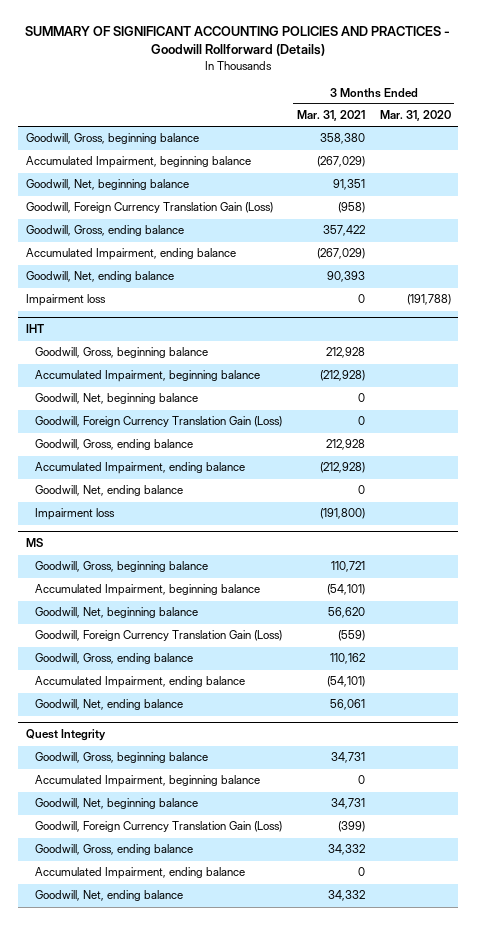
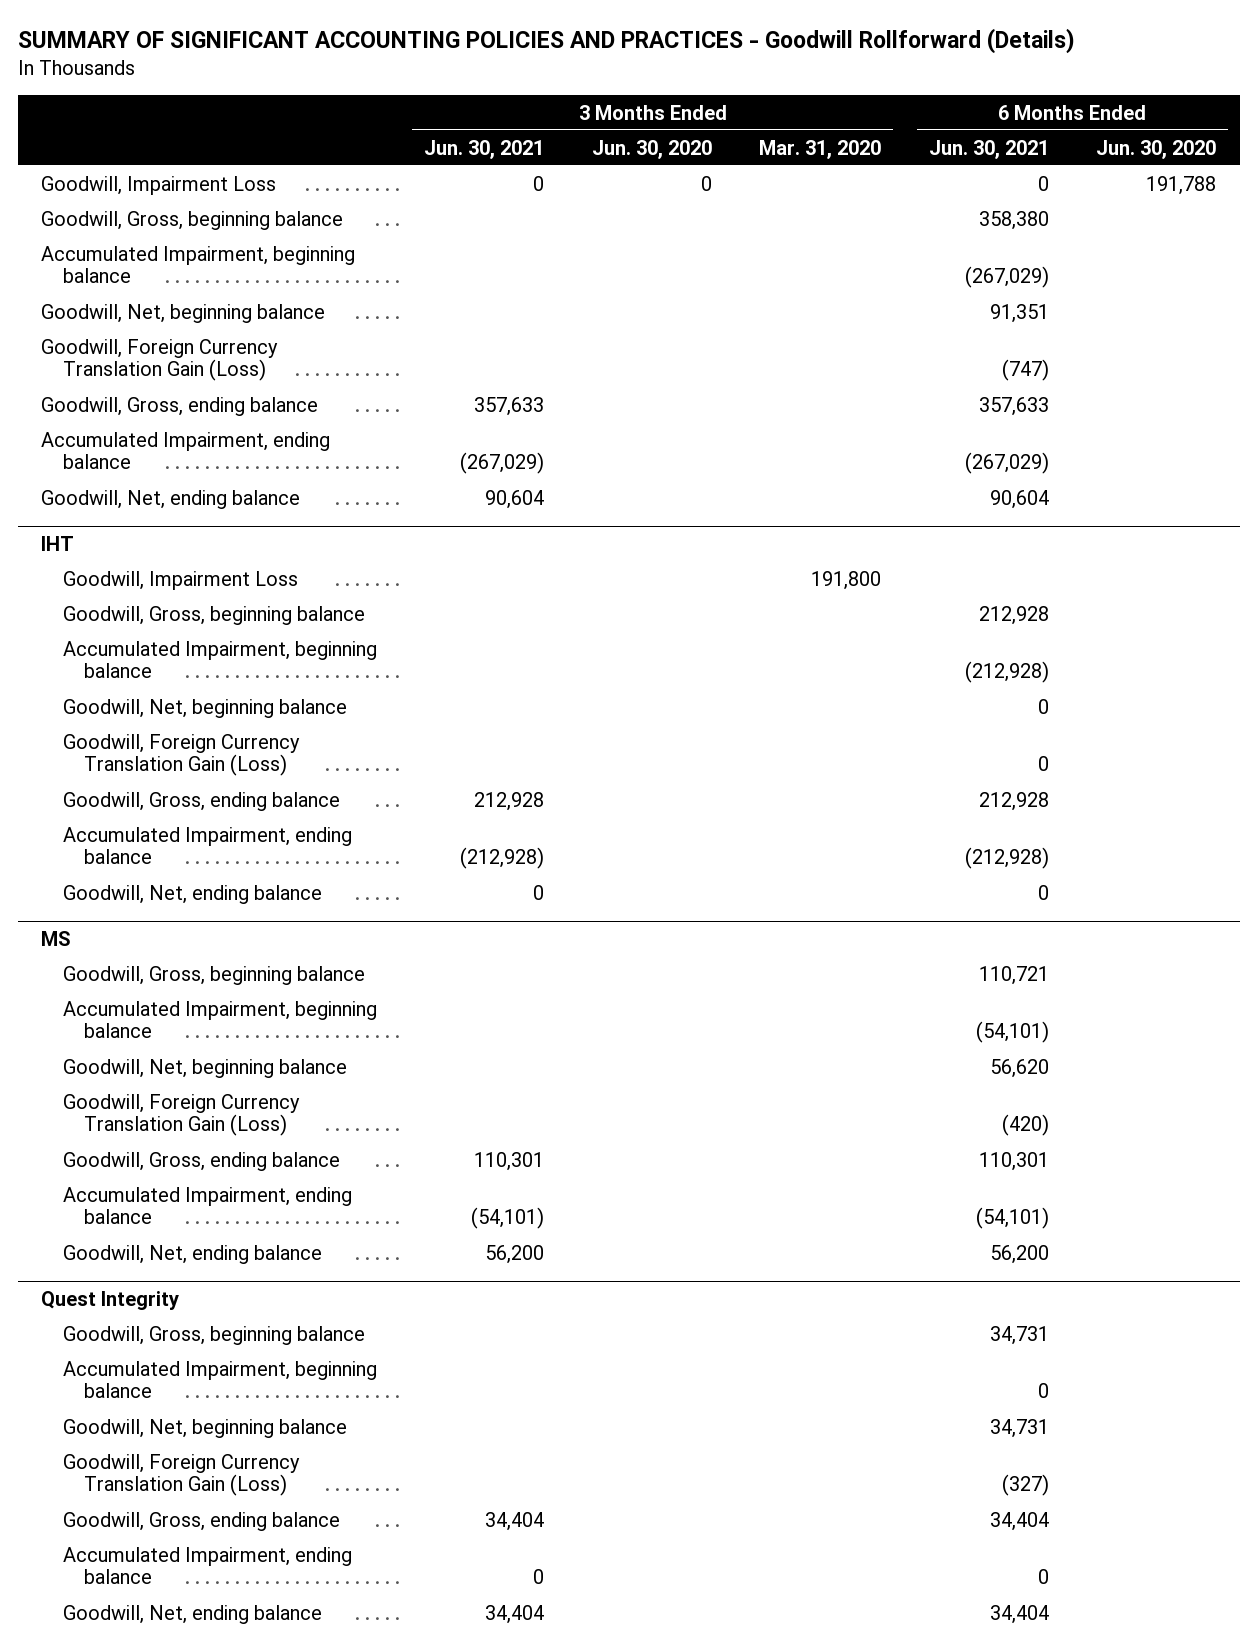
- | 3 Months Ended Mar. 31, 2021 | 3 Months Ended Mar. 31, 2020
+ | 3 Months Ended Jun. 30, 2021 | 3 Months Ended Jun. 30, 2020 | 3 Months Ended Mar. 31, 2020 | 6 Months Ended Jun. 30, 2021 | 6 Months Ended Jun. 30, 2020
+ Goodwill, Impairment Loss | 0 | 0 | | 0 | 191,788
- Impairment loss | 0 | (191,788)
@ IHT
+ Goodwill, Impairment Loss | | | 191,800 | |
- Impairment loss | (191,800) |

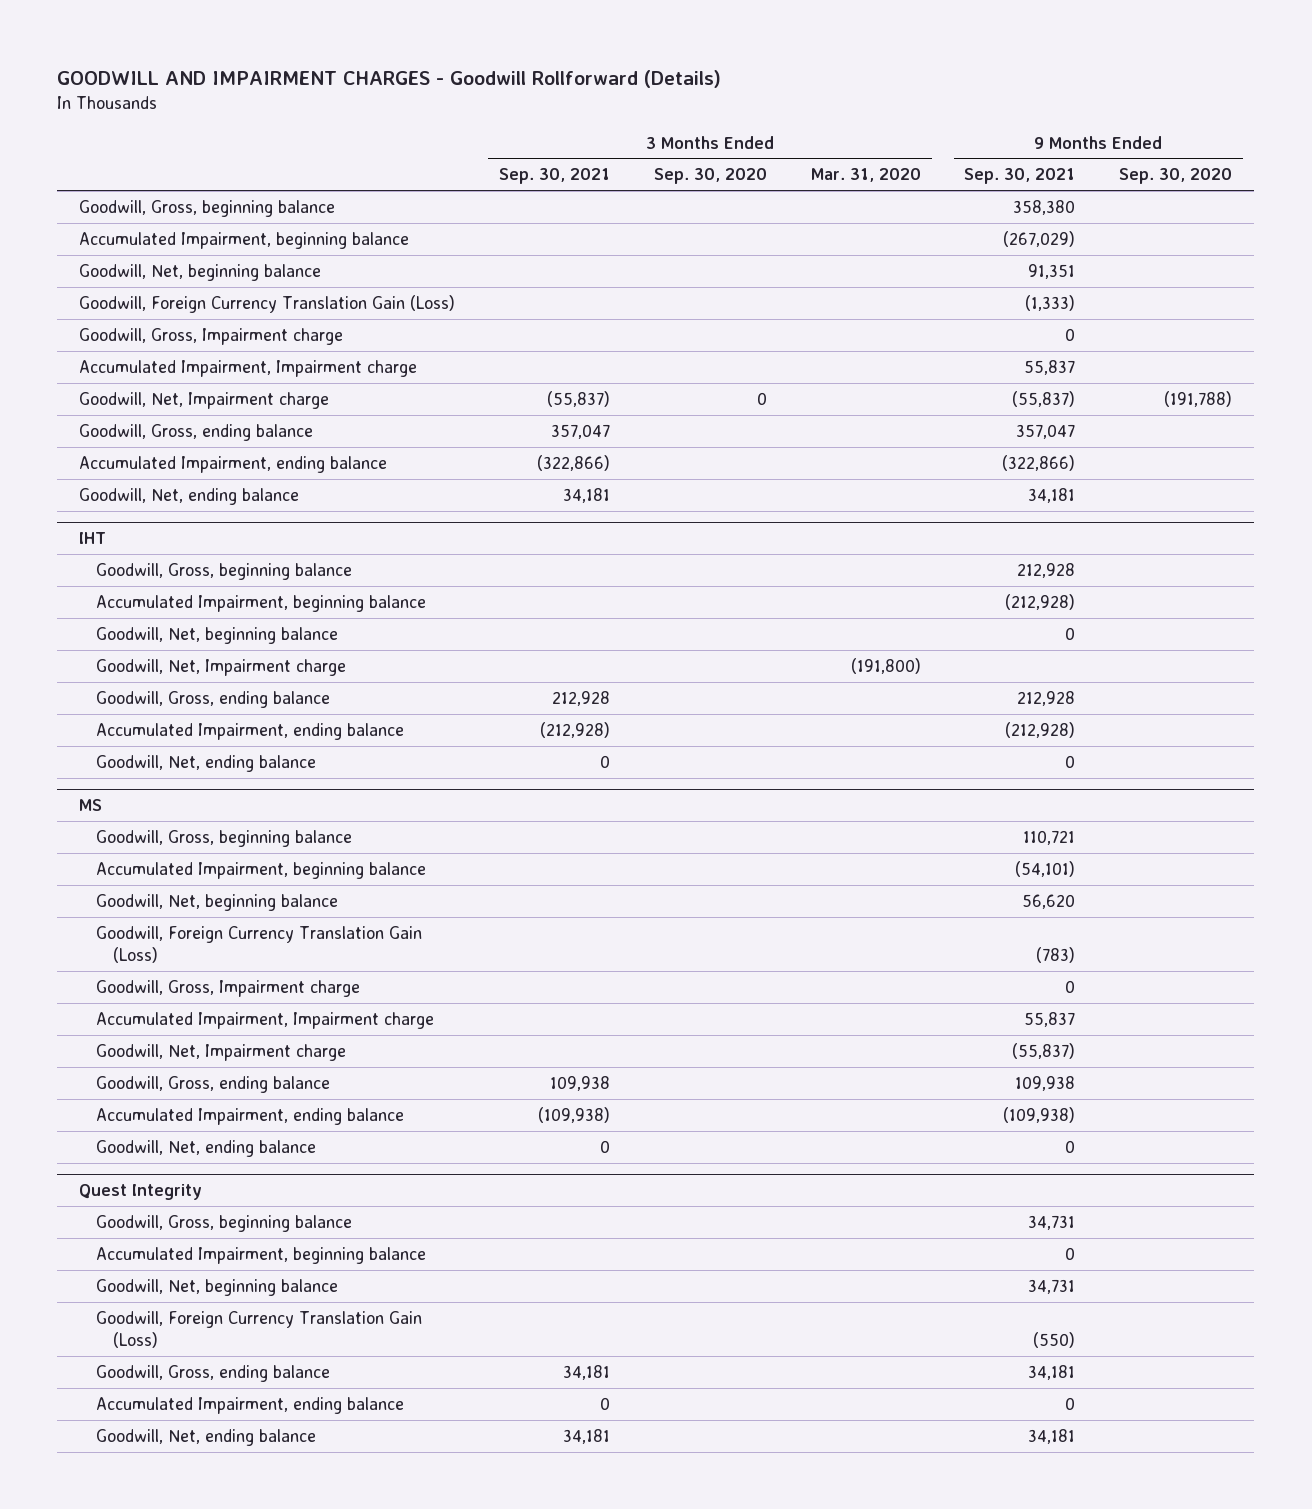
- SUMMARY OF SIGNIFICANT ACCOUNTING POLICIES AND PRACTICES - Goodwill Rollforward (Details)
+ GOODWILL AND IMPAIRMENT CHARGES - Goodwill Rollforward (Details)
- | 3 Months Ended Jun. 30, 2021 | 3 Months Ended Jun. 30, 2020 | 3 Months Ended Mar. 31, 2020 | 6 Months Ended Jun. 30, 2021 | 6 Months Ended Jun. 30, 2020
+ | 3 Months Ended Sep. 30, 2021 | 3 Months Ended Sep. 30, 2020 | 3 Months Ended Mar. 31, 2020 | 9 Months Ended Sep. 30, 2021 | 9 Months Ended Sep. 30, 2020
- Goodwill, Impairment Loss | 0 | 0 | | 0 | 191,788
+ Goodwill, Gross, Impairment charge | | | | 0 |
+ Accumulated Impairment, Impairment charge | | | | 55,837 |
+ Goodwill, Net, Impairment charge | (55,837) | 0 | | (55,837) | (191,788)
@ IHT
- Goodwill, Impairment Loss | | | 191,800 | |
- Goodwill, Foreign Currency Translation Gain (Loss) | | | | 0 |
+ Goodwill, Net, Impairment charge | | | (191,800) | |
@ MS
+ Goodwill, Gross, Impairment charge | | | | 0 |
+ Accumulated Impairment, Impairment charge | | | | 55,837 |
+ Goodwill, Net, Impairment charge | | | | (55,837) |

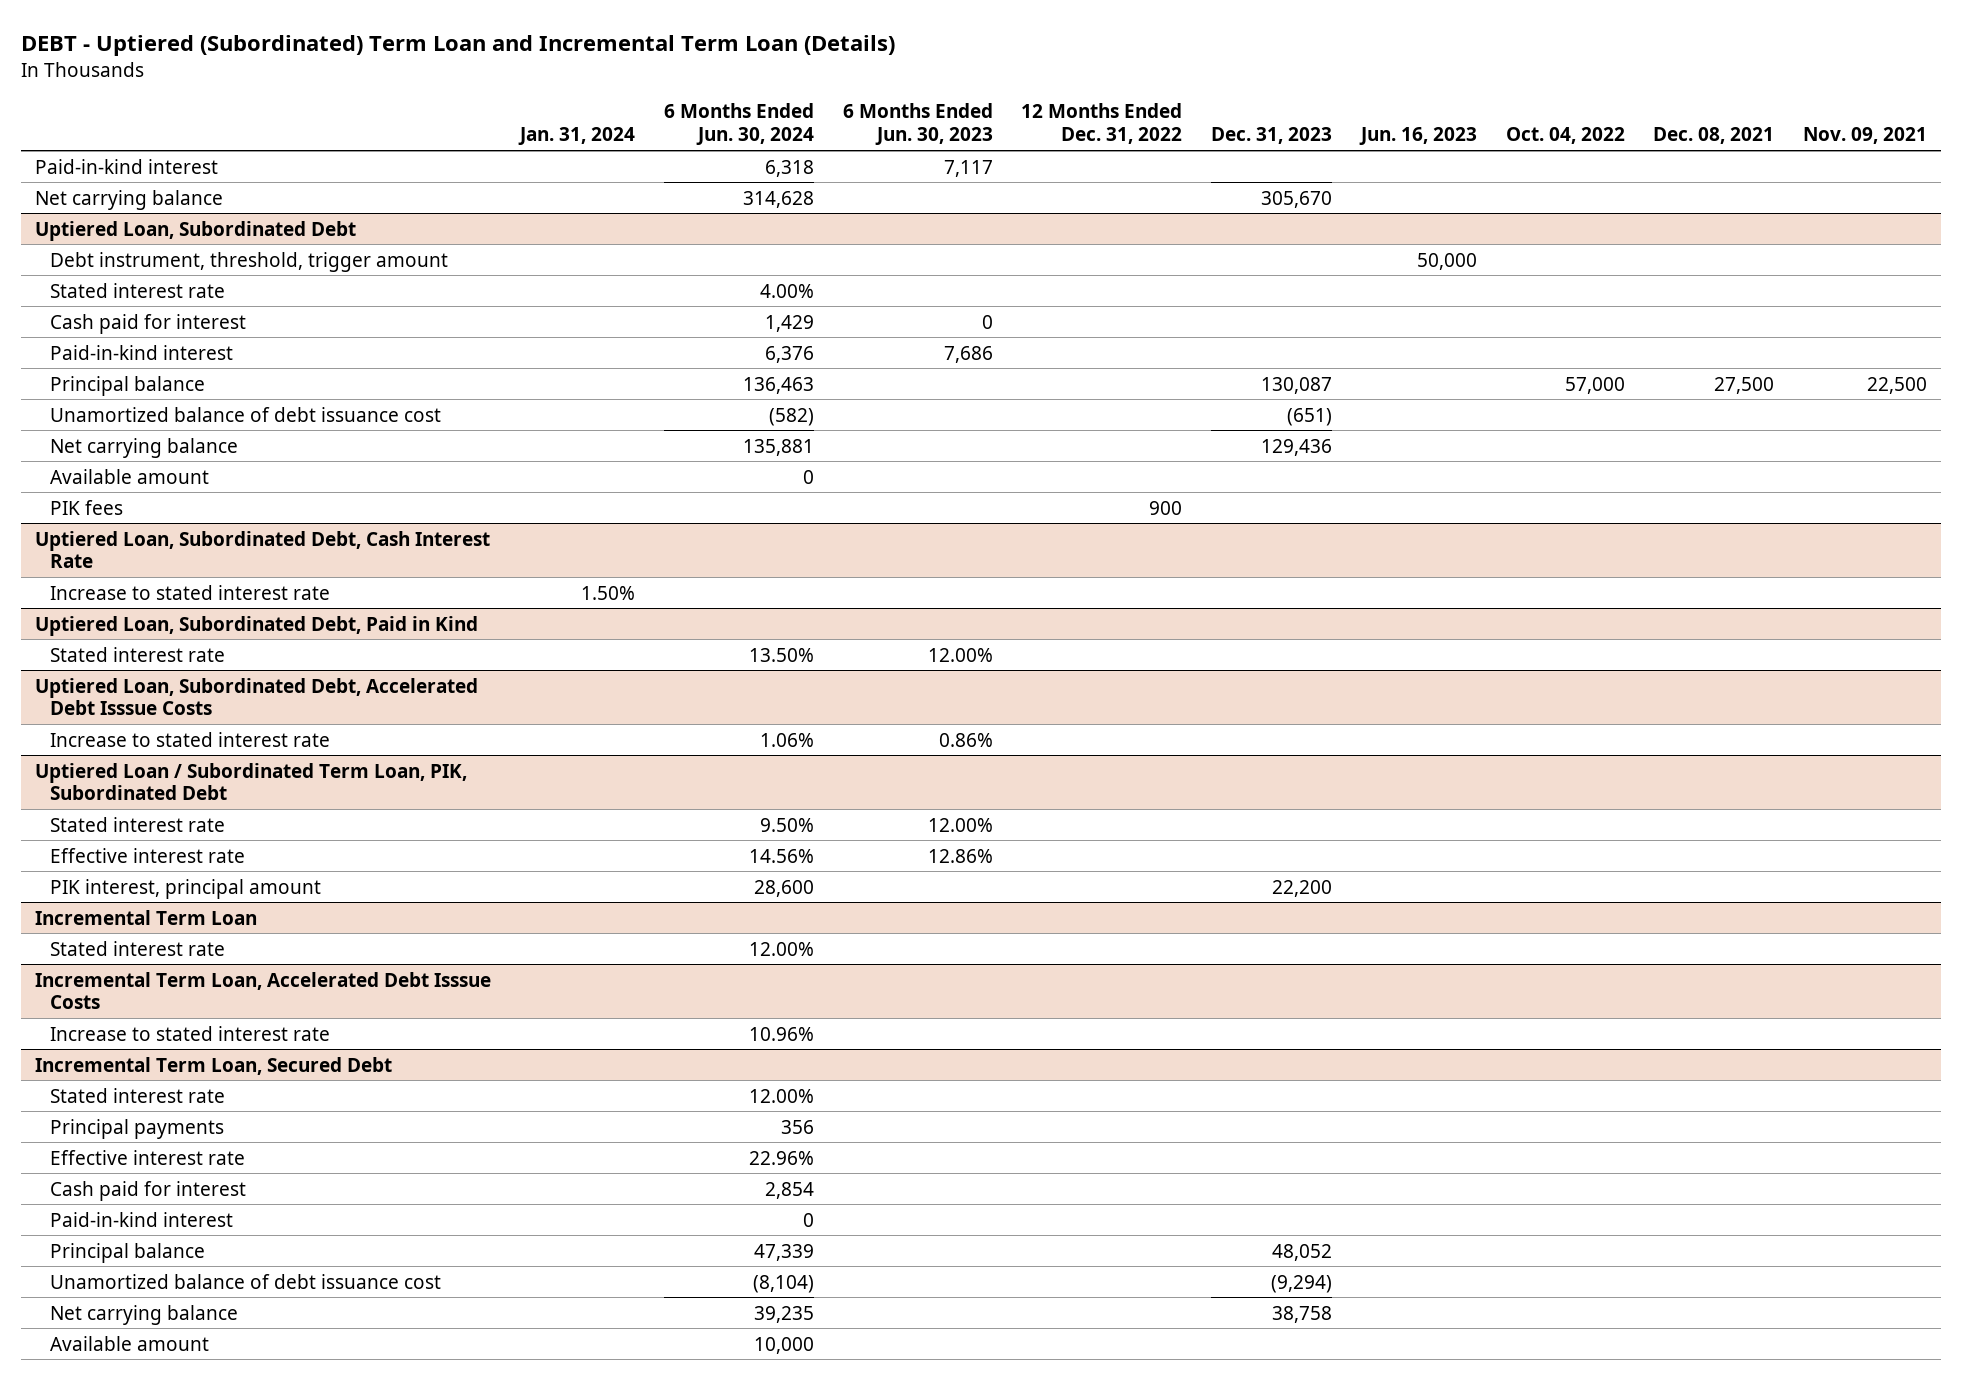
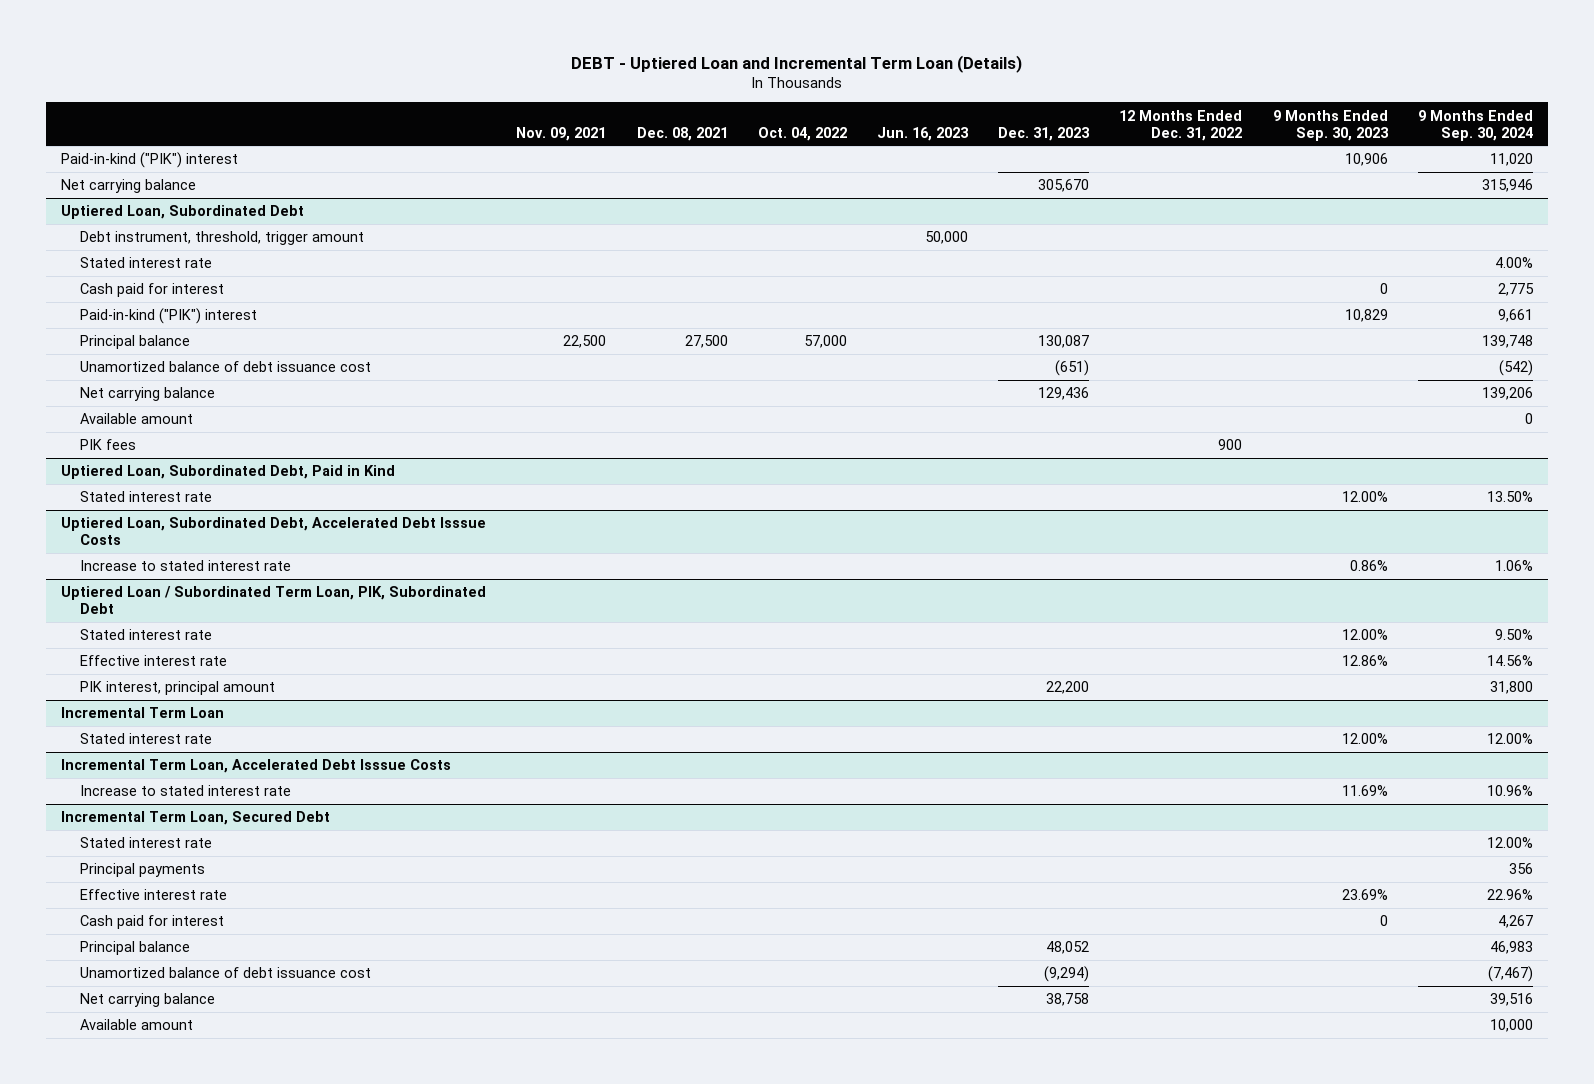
- DEBT - Uptiered (Subordinated) Term Loan and Incremental Term Loan (Details)
+ DEBT - Uptiered Loan and Incremental Term Loan (Details)
- | Jan. 31, 2024 | 6 Months Ended Jun. 30, 2024 | 6 Months Ended Jun. 30, 2023 | 12 Months Ended Dec. 31, 2022 | Dec. 31, 2023 | Jun. 16, 2023 | Oct. 04, 2022 | Dec. 08, 2021 | Nov. 09, 2021
+ | Nov. 09, 2021 | Dec. 08, 2021 | Oct. 04, 2022 | Jun. 16, 2023 | Dec. 31, 2023 | 12 Months Ended Dec. 31, 2022 | 9 Months Ended Sep. 30, 2023 | 9 Months Ended Sep. 30, 2024
- Paid-in-kind interest | | 6,318 | 7,117 | | | | | |
+ Paid-in-kind ("PIK") interest | | | | | | | 10,906 | 11,020
@ Uptiered Loan, Subordinated Debt
- Paid-in-kind interest | | 6,376 | 7,686 | | | | | |
+ Paid-in-kind ("PIK") interest | | | | | | | 10,829 | 9,661
- Uptiered Loan, Subordinated Debt, Cash Interest Rate
- Increase to stated interest rate | 1.50% | | | | | | | |
@ Incremental Term Loan, Secured Debt
- Paid-in-kind interest | | 0 | | | | | | |

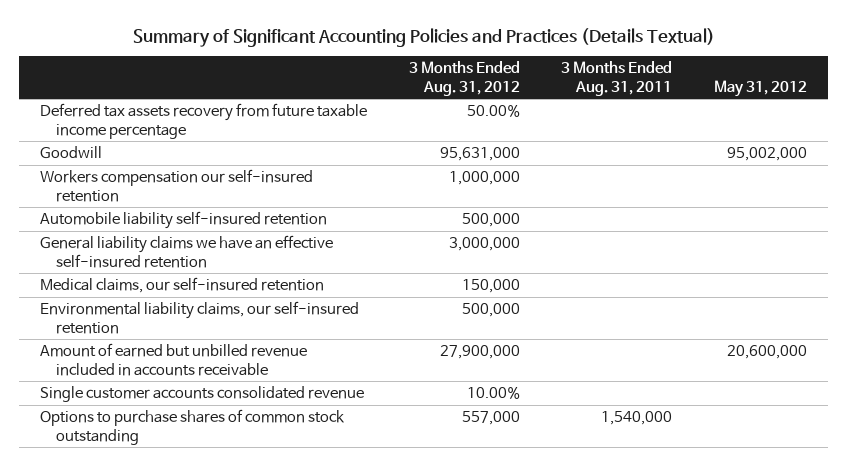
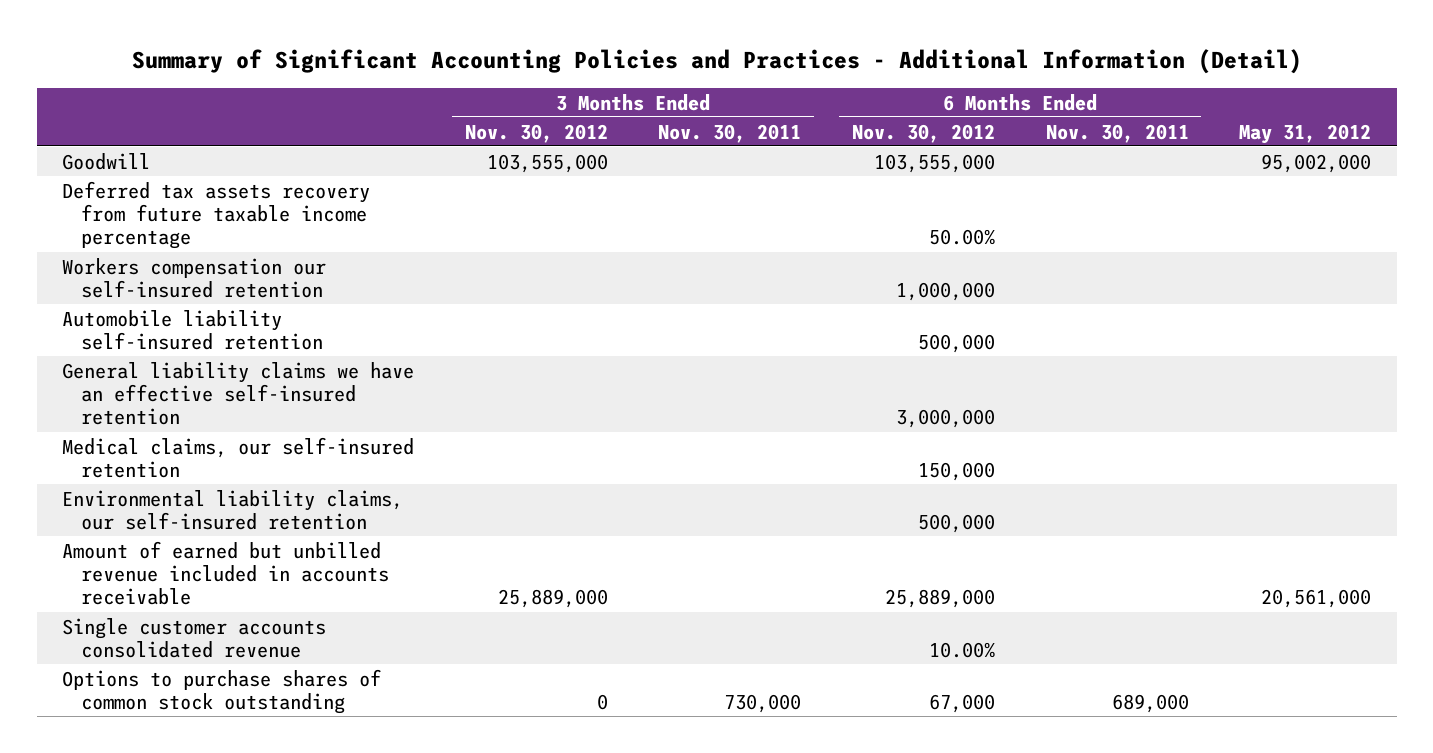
- Summary of Significant Accounting Policies and Practices (Details Textual)
+ Summary of Significant Accounting Policies and Practices - Additional Information (Detail)
- | 3 Months Ended Aug. 31, 2012 | 3 Months Ended Aug. 31, 2011 | May 31, 2012
+ | 3 Months Ended Nov. 30, 2012 | 3 Months Ended Nov. 30, 2011 | 6 Months Ended Nov. 30, 2012 | 6 Months Ended Nov. 30, 2011 | May 31, 2012
moved down: Deferred tax assets recovery from future taxable income percentage | | | 50.00% | |
- Amount of earned but unbilled revenue included in accounts receivable | 27,900,000 | | 20,600,000
+ Amount of earned but unbilled revenue included in accounts receivable | 25,889,000 | | 25,889,000 | | 20,561,000

